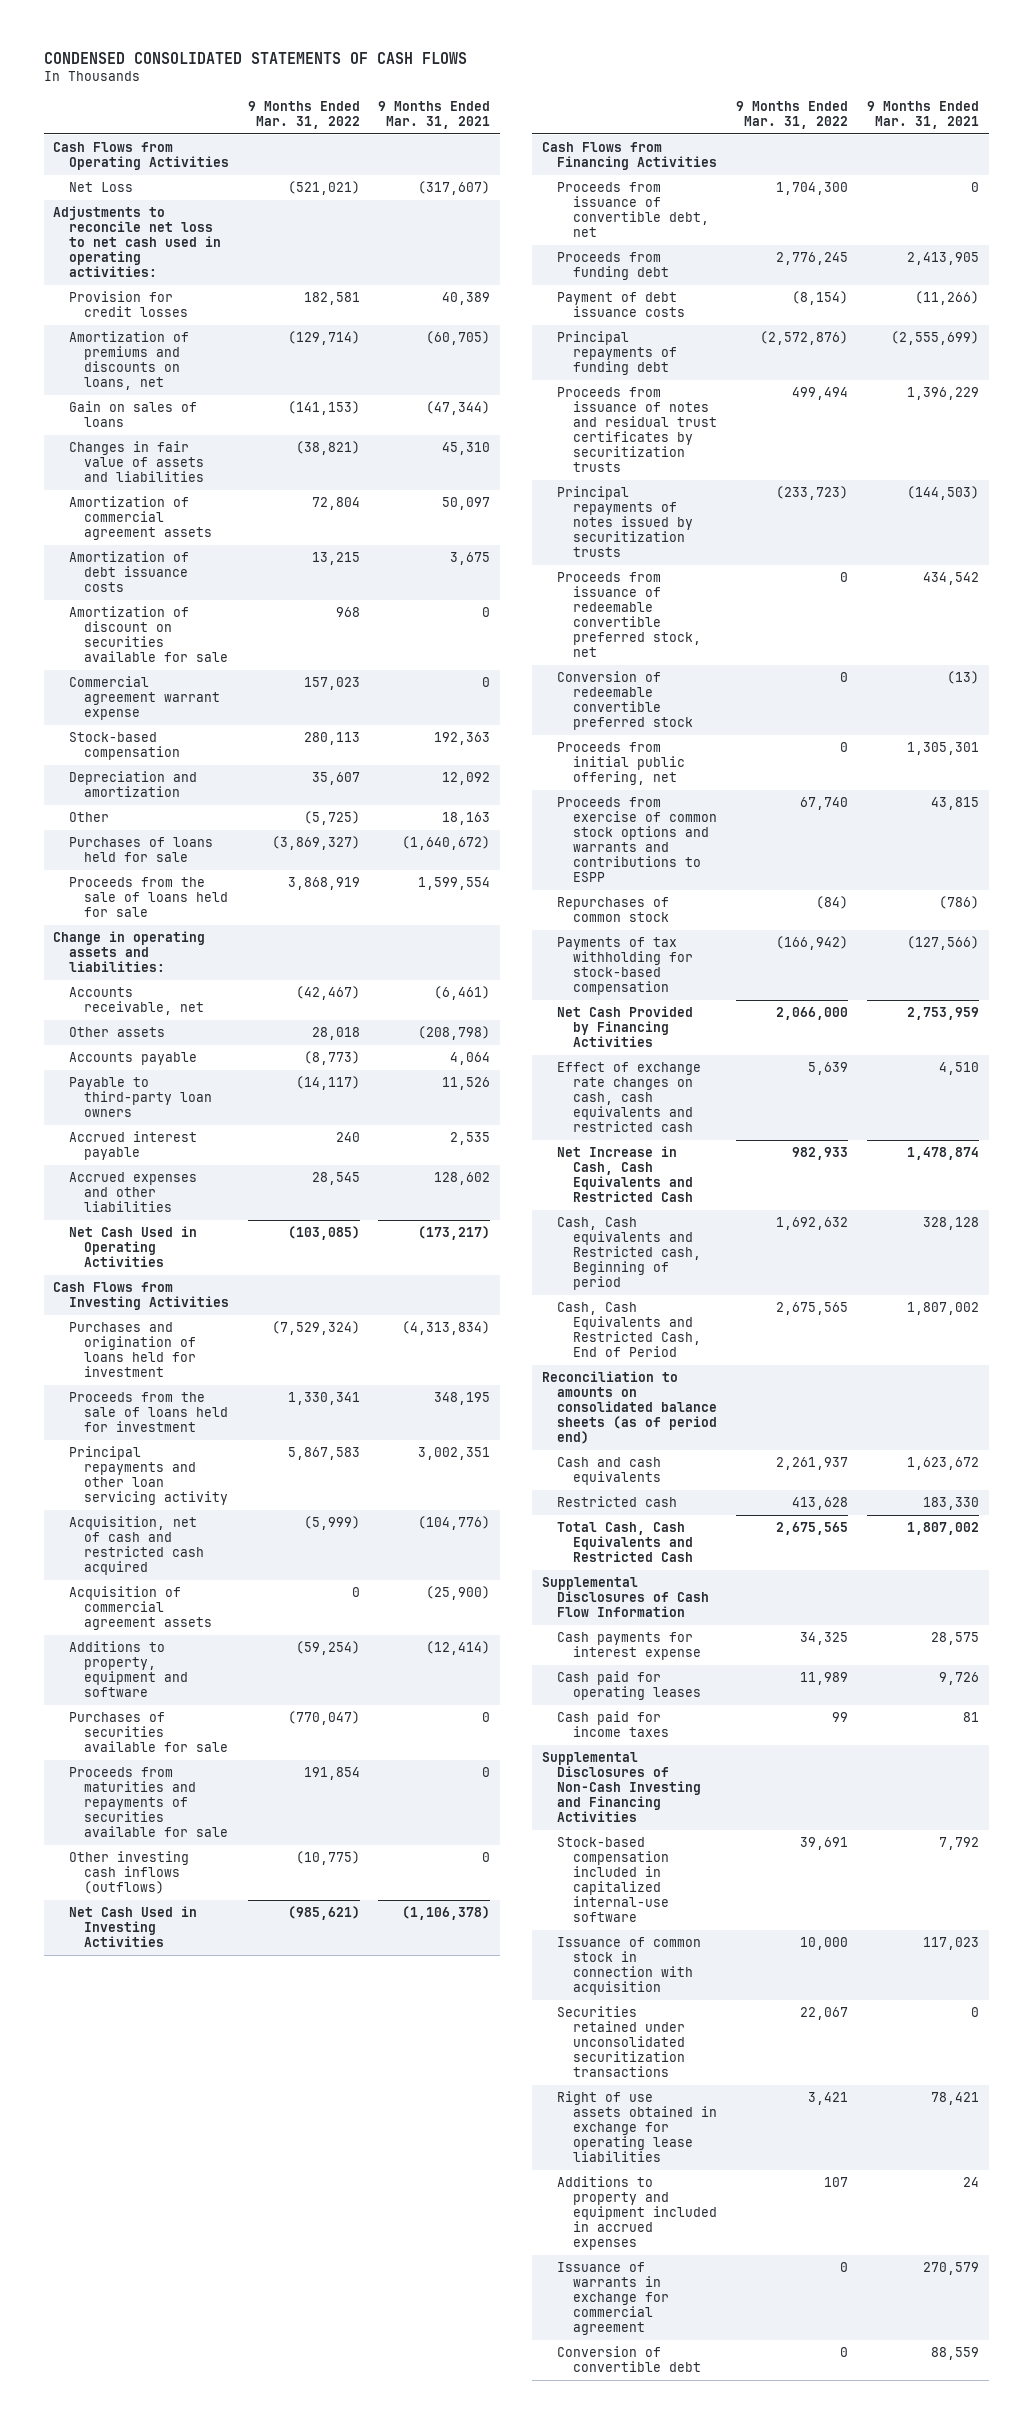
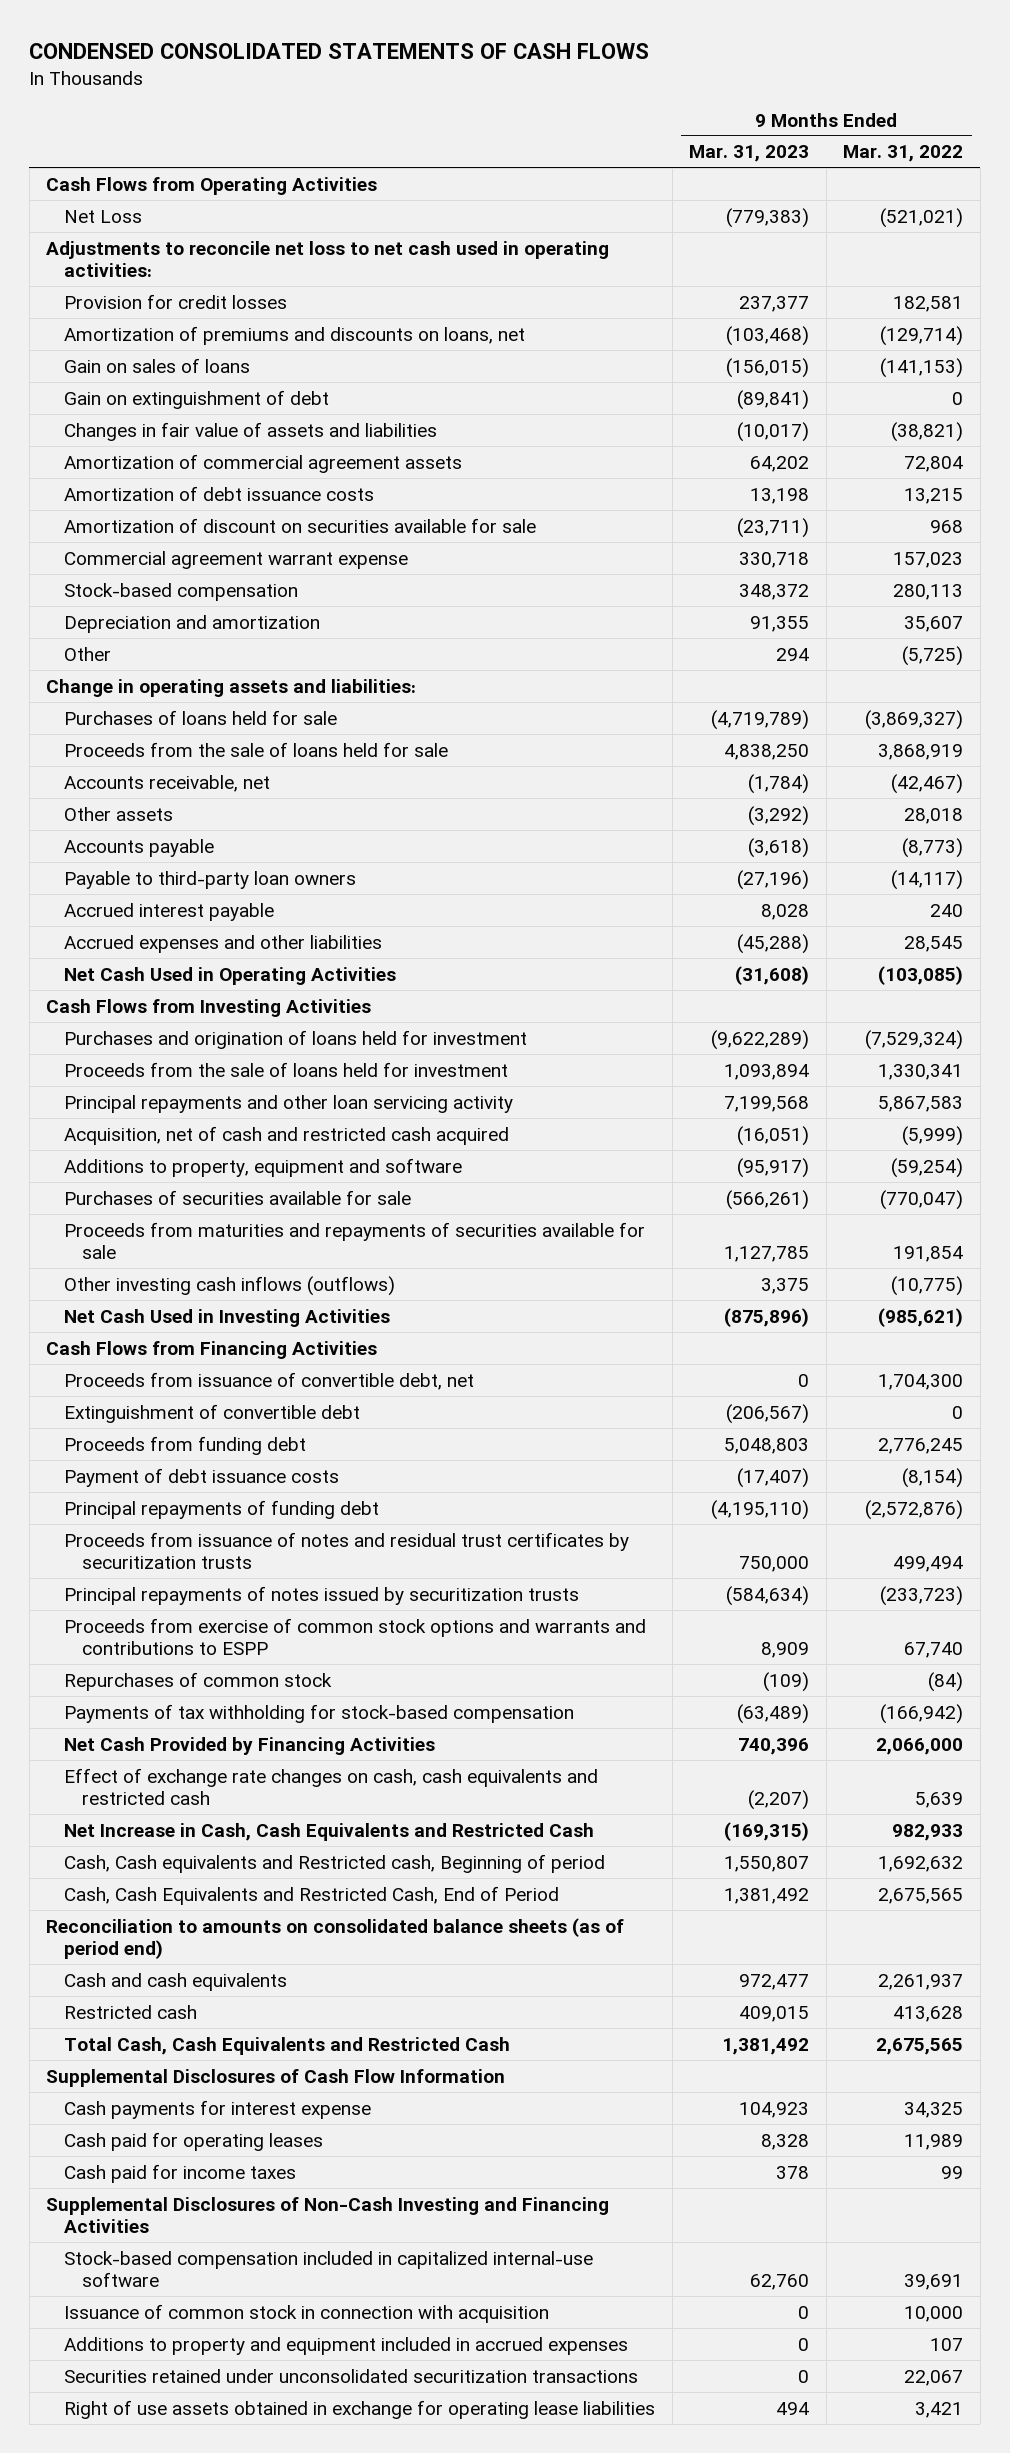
- | 9 Months Ended Mar. 31, 2022 | 9 Months Ended Mar. 31, 2021
+ | 9 Months Ended Mar. 31, 2023 | 9 Months Ended Mar. 31, 2022
+ Gain on extinguishment of debt | (89,841) | 0
moved up: Change in operating assets and liabilities:
- Acquisition of commercial agreement assets | 0 | (25,900)
+ Extinguishment of convertible debt | (206,567) | 0
- Proceeds from issuance of redeemable convertible preferred stock, net | 0 | 434,542
- Conversion of redeemable convertible preferred stock | 0 | (13)
- Proceeds from initial public offering, net | 0 | 1,305,301
moved up: Additions to property and equipment included in accrued expenses | 0 | 107
- Issuance of warrants in exchange for commercial agreement | 0 | 270,579
- Conversion of convertible debt | 0 | 88,559

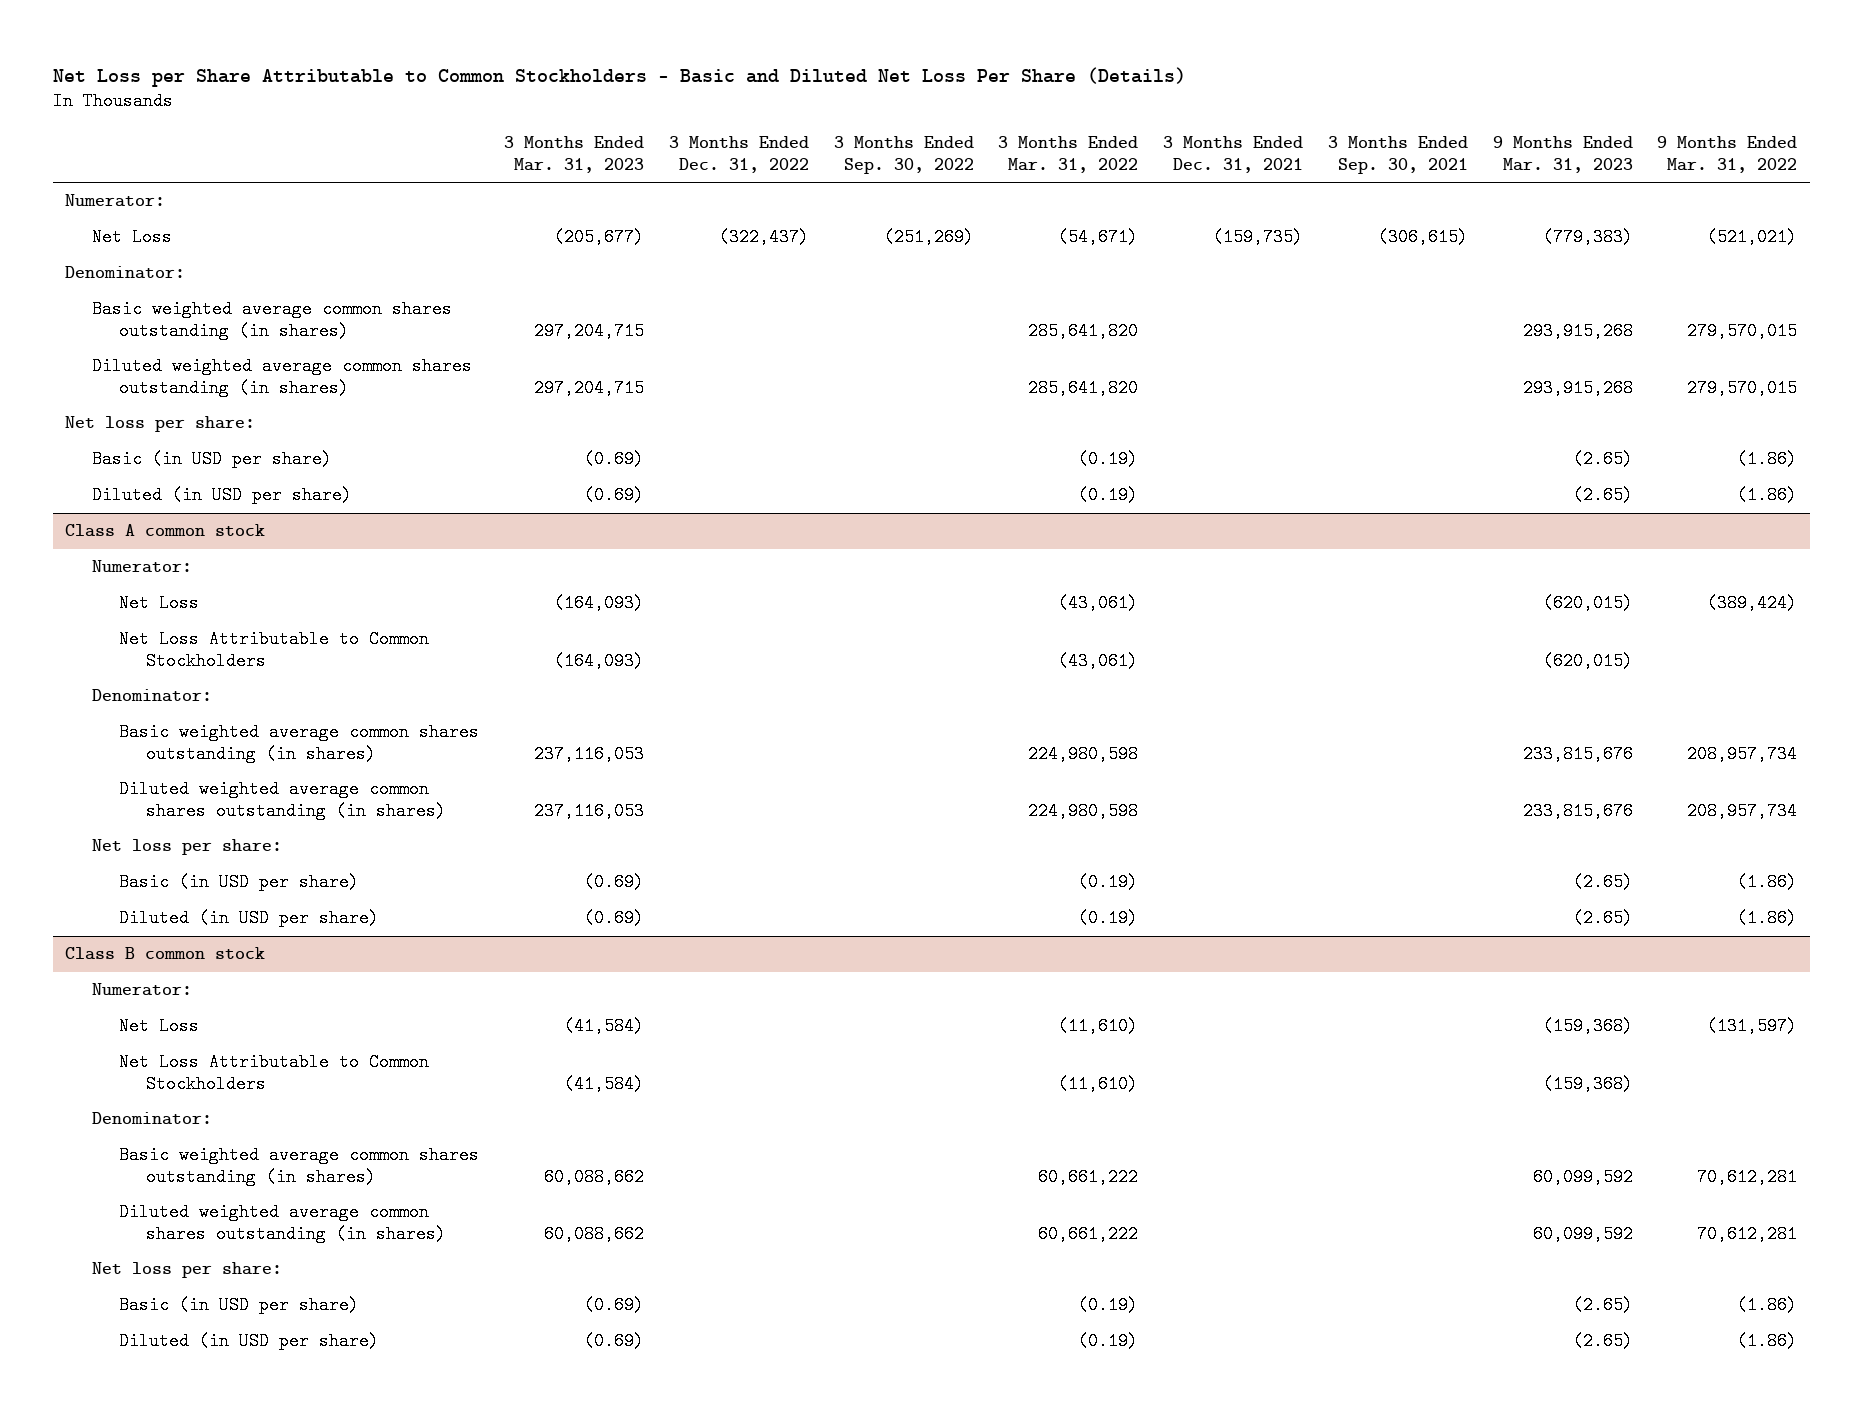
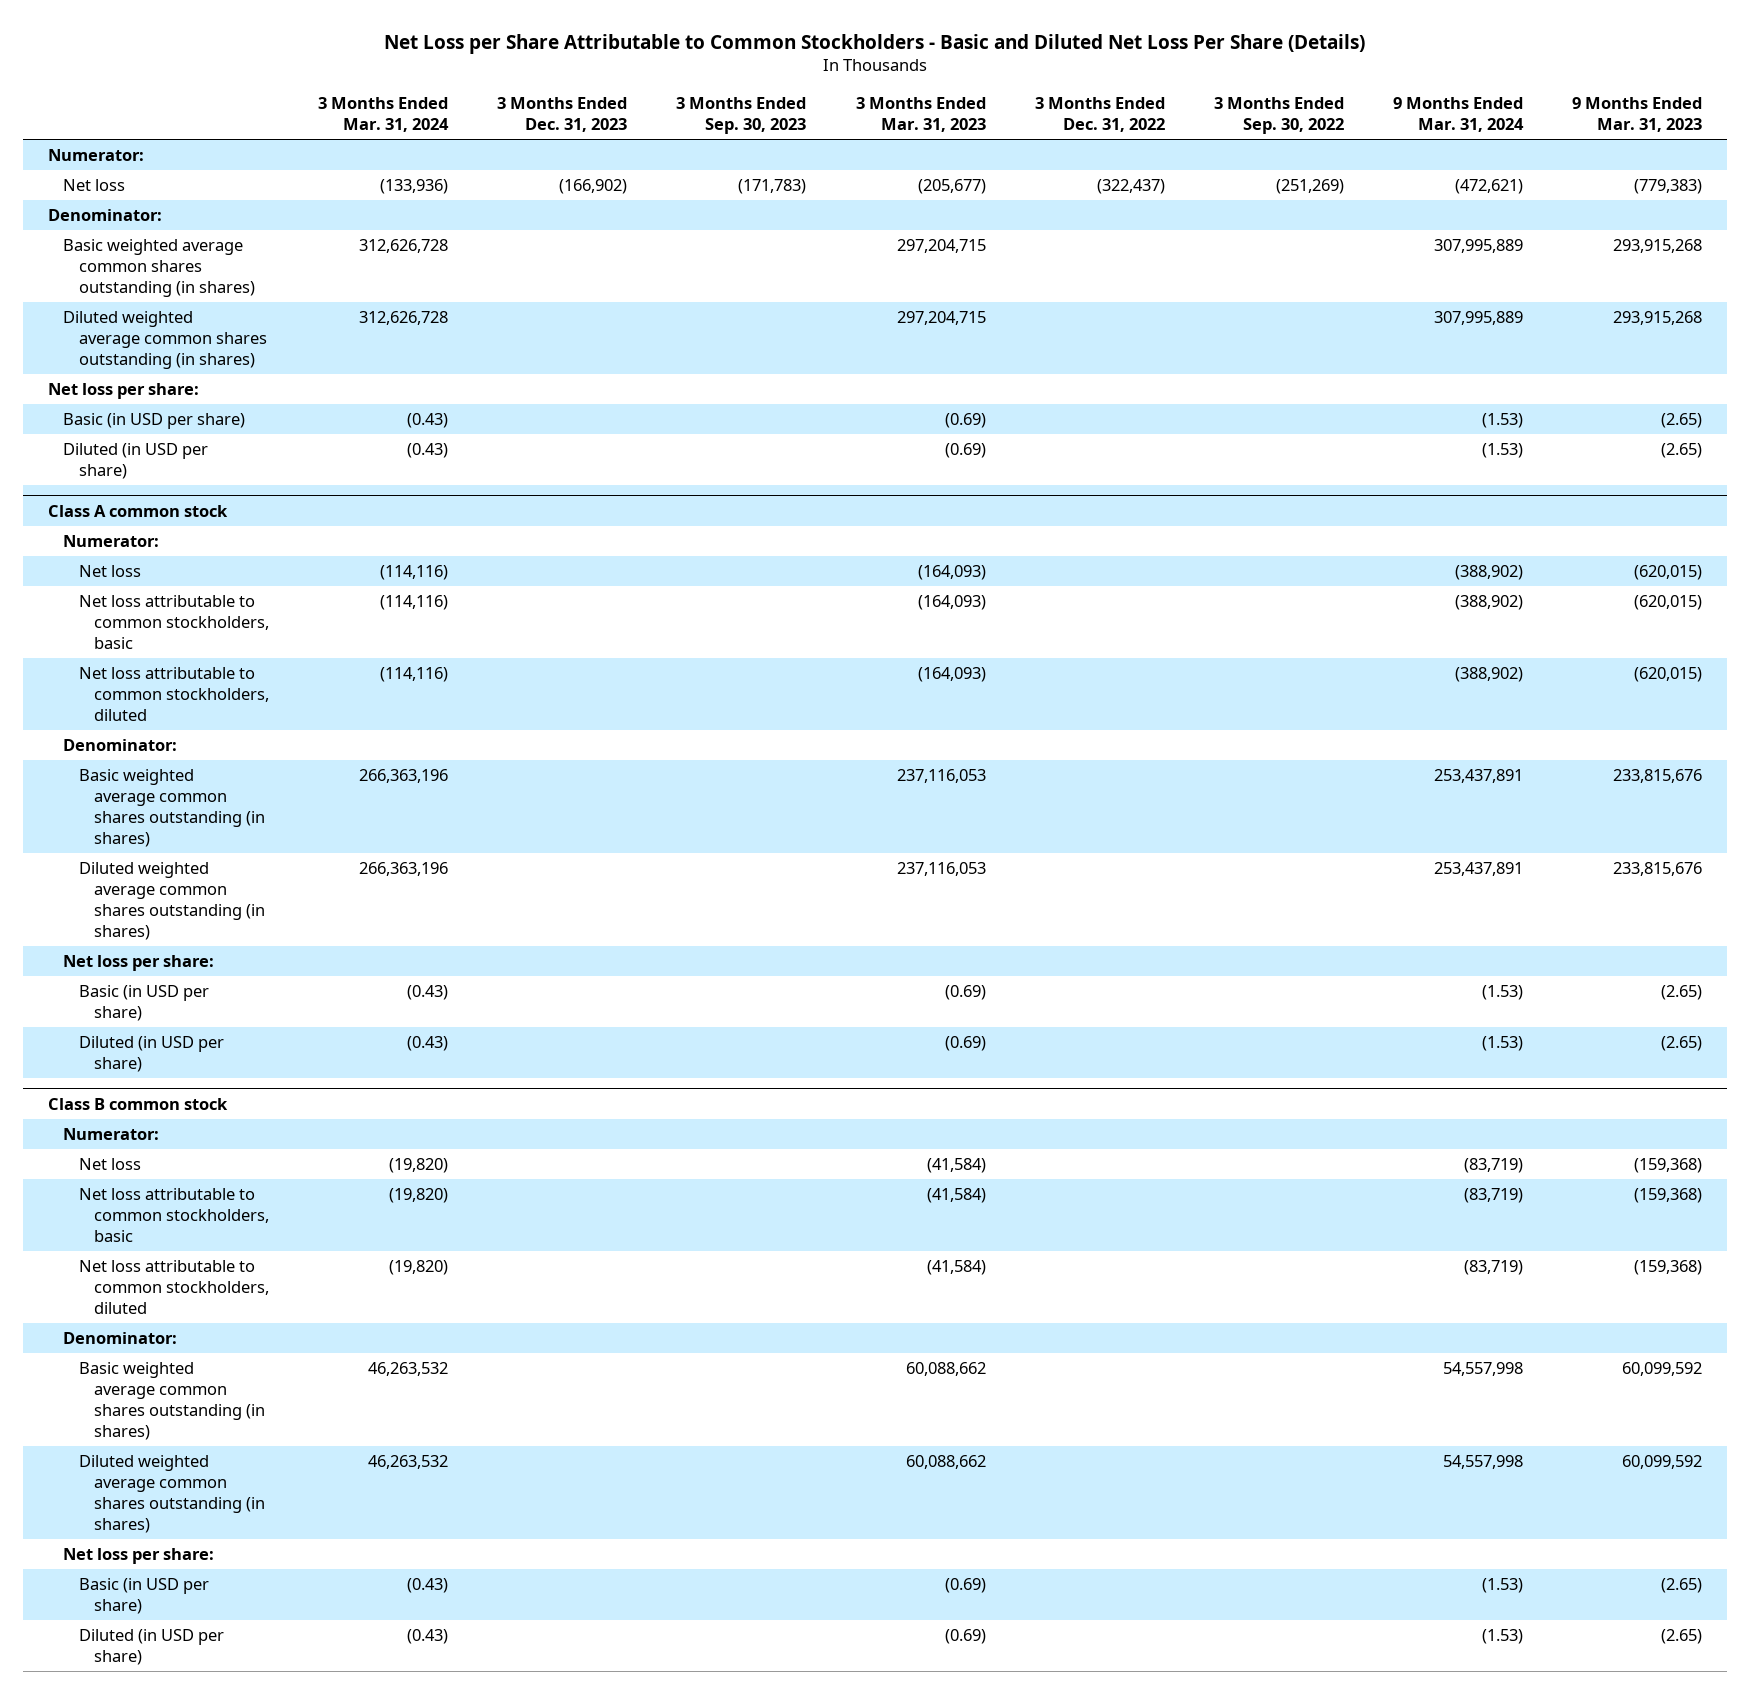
- | 3 Months Ended Mar. 31, 2023 | 3 Months Ended Dec. 31, 2022 | 3 Months Ended Sep. 30, 2022 | 3 Months Ended Mar. 31, 2022 | 3 Months Ended Dec. 31, 2021 | 3 Months Ended Sep. 30, 2021 | 9 Months Ended Mar. 31, 2023 | 9 Months Ended Mar. 31, 2022
+ | 3 Months Ended Mar. 31, 2024 | 3 Months Ended Dec. 31, 2023 | 3 Months Ended Sep. 30, 2023 | 3 Months Ended Mar. 31, 2023 | 3 Months Ended Dec. 31, 2022 | 3 Months Ended Sep. 30, 2022 | 9 Months Ended Mar. 31, 2024 | 9 Months Ended Mar. 31, 2023
- Net Loss | (205,677) | (322,437) | (251,269) | (54,671) | (159,735) | (306,615) | (779,383) | (521,021)
+ Net loss | (133,936) | (166,902) | (171,783) | (205,677) | (322,437) | (251,269) | (472,621) | (779,383)
@ Class A common stock
- Net Loss | (164,093) | | | (43,061) | | | (620,015) | (389,424)
- Net Loss Attributable to Common Stockholders | (164,093) | | | (43,061) | | | (620,015) |
+ Net loss | (114,116) | | | (164,093) | | | (388,902) | (620,015)
+ Net loss attributable to common stockholders, basic | (114,116) | | | (164,093) | | | (388,902) | (620,015)
+ Net loss attributable to common stockholders, diluted | (114,116) | | | (164,093) | | | (388,902) | (620,015)
@ Class B common stock
- Net Loss | (41,584) | | | (11,610) | | | (159,368) | (131,597)
- Net Loss Attributable to Common Stockholders | (41,584) | | | (11,610) | | | (159,368) |
+ Net loss | (19,820) | | | (41,584) | | | (83,719) | (159,368)
+ Net loss attributable to common stockholders, basic | (19,820) | | | (41,584) | | | (83,719) | (159,368)
+ Net loss attributable to common stockholders, diluted | (19,820) | | | (41,584) | | | (83,719) | (159,368)

